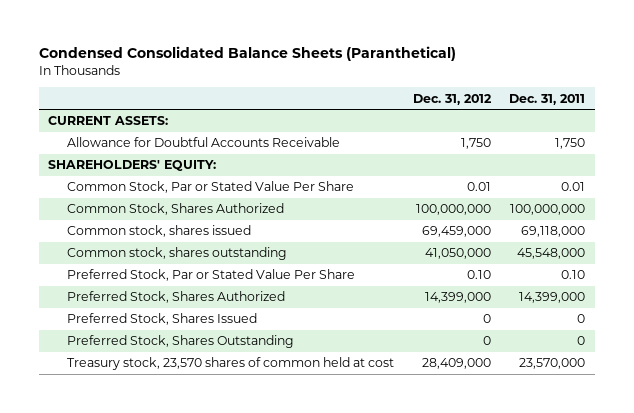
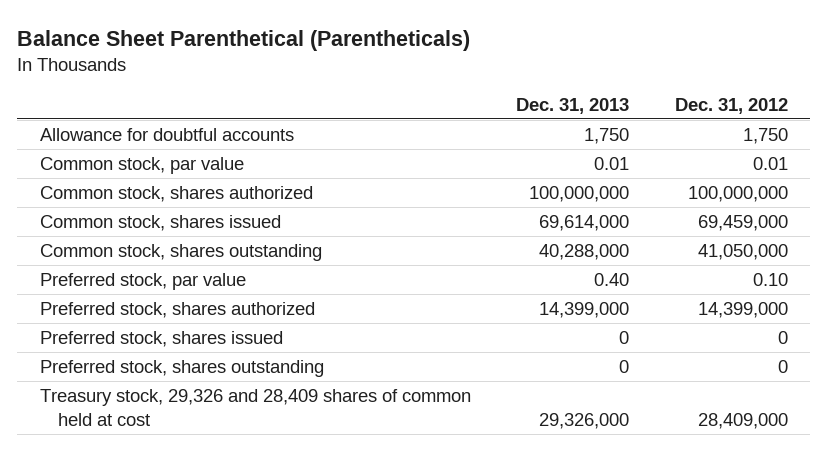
- Condensed Consolidated Balance Sheets (Paranthetical)
+ Balance Sheet Parenthetical (Parentheticals)
- | Dec. 31, 2012 | Dec. 31, 2011
+ | Dec. 31, 2013 | Dec. 31, 2012
- CURRENT ASSETS:
- Allowance for Doubtful Accounts Receivable | 1,750 | 1,750
- SHAREHOLDERS' EQUITY:
- Common Stock, Par or Stated Value Per Share | 0.01 | 0.01
- Common Stock, Shares Authorized | 100,000,000 | 100,000,000
+ Allowance for doubtful accounts | 1,750 | 1,750
+ Common stock, par value | 0.01 | 0.01
+ Common stock, shares authorized | 100,000,000 | 100,000,000
- Preferred Stock, Par or Stated Value Per Share | 0.10 | 0.10
- Preferred Stock, Shares Authorized | 14,399,000 | 14,399,000
- Preferred Stock, Shares Issued | 0 | 0
- Preferred Stock, Shares Outstanding | 0 | 0
- Treasury stock, 23,570 shares of common held at cost | 28,409,000 | 23,570,000
+ Preferred stock, par value | 0.40 | 0.10
+ Preferred stock, shares authorized | 14,399,000 | 14,399,000
+ Preferred stock, shares issued | 0 | 0
+ Preferred stock, shares outstanding | 0 | 0
+ Treasury stock, 29,326 and 28,409 shares of common held at cost | 29,326,000 | 28,409,000

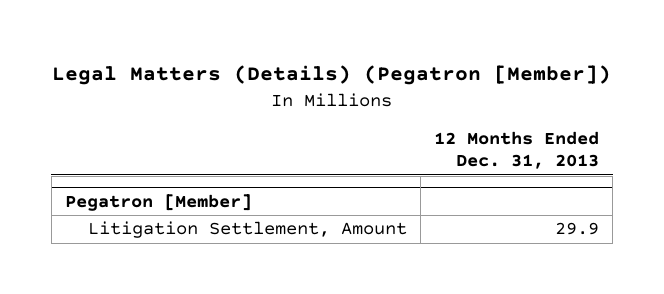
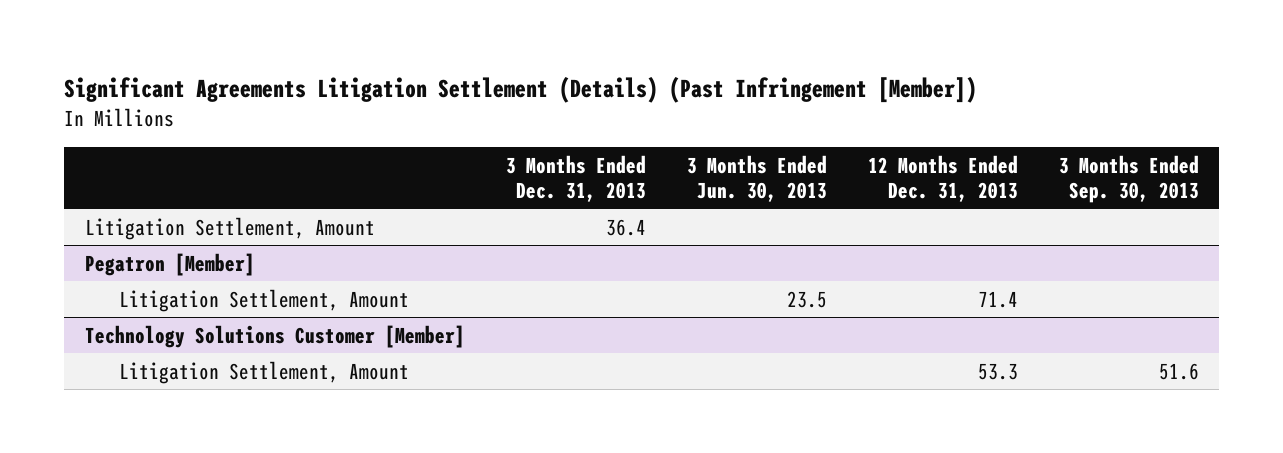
- Legal Matters (Details) (Pegatron [Member])
+ Significant Agreements Litigation Settlement (Details) (Past Infringement [Member])
- | 12 Months Ended Dec. 31, 2013
+ | 3 Months Ended Dec. 31, 2013 | 3 Months Ended Jun. 30, 2013 | 12 Months Ended Dec. 31, 2013 | 3 Months Ended Sep. 30, 2013
+ Litigation Settlement, Amount | 36.4 | | |
@ Pegatron [Member]
- Litigation Settlement, Amount | 29.9
+ Litigation Settlement, Amount | | 23.5 | 71.4 |
+ Technology Solutions Customer [Member]
+ Litigation Settlement, Amount | | | 53.3 | 51.6

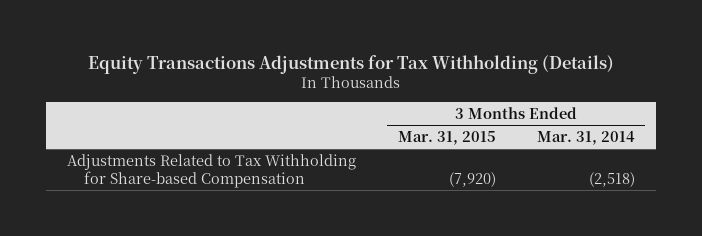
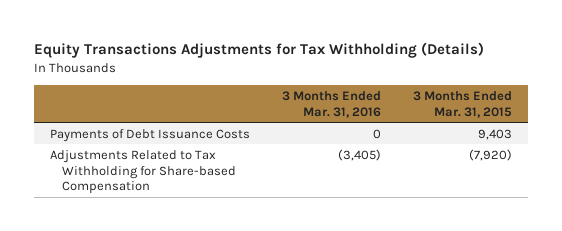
- | 3 Months Ended Mar. 31, 2015 | 3 Months Ended Mar. 31, 2014
+ | 3 Months Ended Mar. 31, 2016 | 3 Months Ended Mar. 31, 2015
+ Payments of Debt Issuance Costs | 0 | 9,403

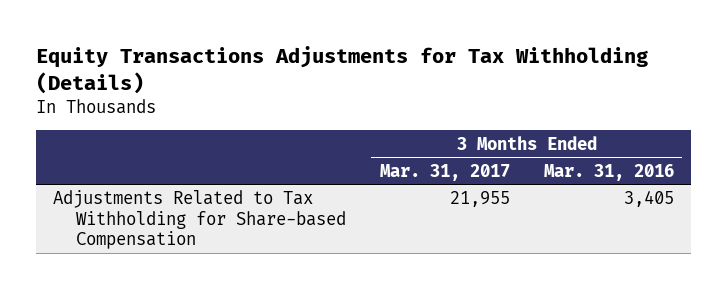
- | 3 Months Ended Mar. 31, 2016 | 3 Months Ended Mar. 31, 2015
+ | 3 Months Ended Mar. 31, 2017 | 3 Months Ended Mar. 31, 2016
- Payments of Debt Issuance Costs | 0 | 9,403
- Adjustments Related to Tax Withholding for Share-based Compensation | (3,405) | (7,920)
+ Adjustments Related to Tax Withholding for Share-based Compensation | 21,955 | 3,405

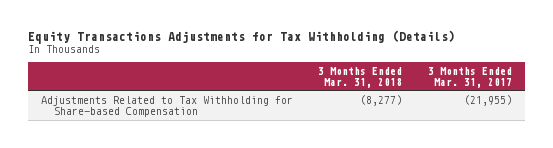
- | 3 Months Ended Mar. 31, 2017 | 3 Months Ended Mar. 31, 2016
+ | 3 Months Ended Mar. 31, 2018 | 3 Months Ended Mar. 31, 2017
- Adjustments Related to Tax Withholding for Share-based Compensation | 21,955 | 3,405
+ Adjustments Related to Tax Withholding for Share-based Compensation | (8,277) | (21,955)

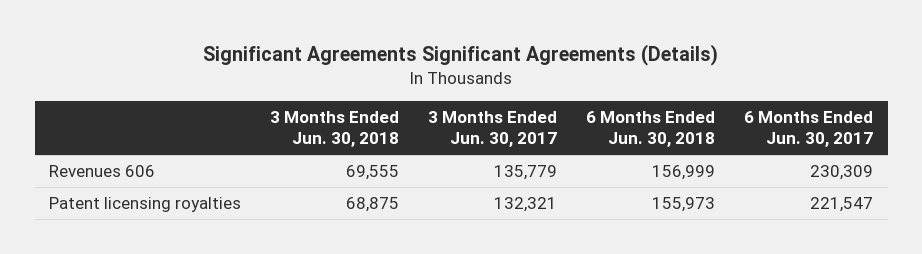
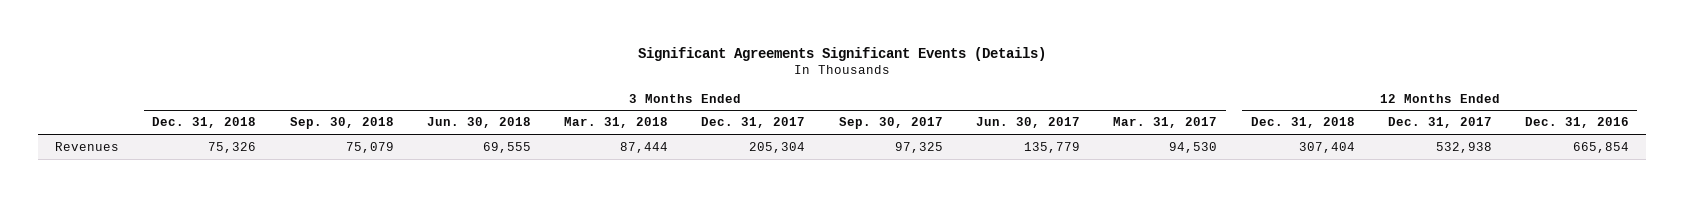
- Significant Agreements Significant Agreements (Details)
+ Significant Agreements Significant Events (Details)
- | 3 Months Ended Jun. 30, 2018 | 3 Months Ended Jun. 30, 2017 | 6 Months Ended Jun. 30, 2018 | 6 Months Ended Jun. 30, 2017
+ | 3 Months Ended Dec. 31, 2018 | 3 Months Ended Sep. 30, 2018 | 3 Months Ended Jun. 30, 2018 | 3 Months Ended Mar. 31, 2018 | 3 Months Ended Dec. 31, 2017 | 3 Months Ended Sep. 30, 2017 | 3 Months Ended Jun. 30, 2017 | 3 Months Ended Mar. 31, 2017 | 12 Months Ended Dec. 31, 2018 | 12 Months Ended Dec. 31, 2017 | 12 Months Ended Dec. 31, 2016
- Revenues 606 | 69,555 | 135,779 | 156,999 | 230,309
- Patent licensing royalties | 68,875 | 132,321 | 155,973 | 221,547
+ Revenues | 75,326 | 75,079 | 69,555 | 87,444 | 205,304 | 97,325 | 135,779 | 94,530 | 307,404 | 532,938 | 665,854

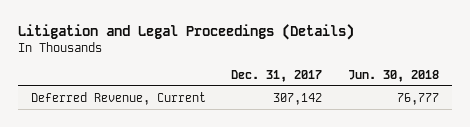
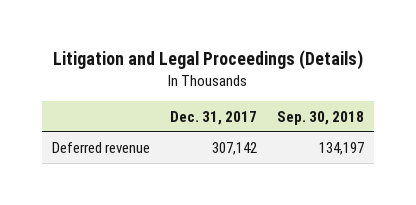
- | Dec. 31, 2017 | Jun. 30, 2018
+ | Dec. 31, 2017 | Sep. 30, 2018
- Deferred Revenue, Current | 307,142 | 76,777
+ Deferred revenue | 307,142 | 134,197

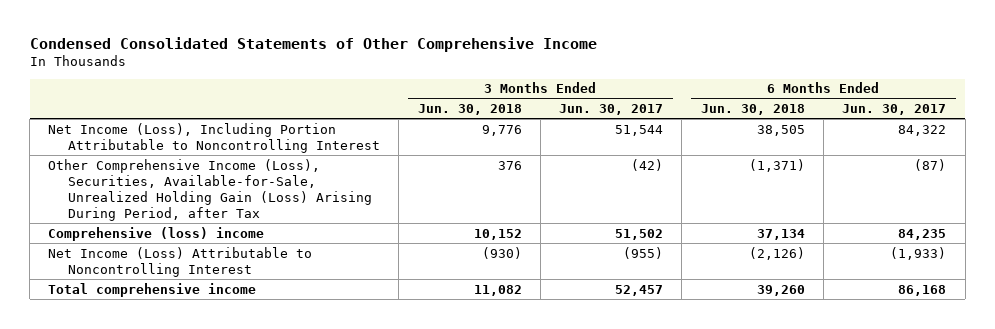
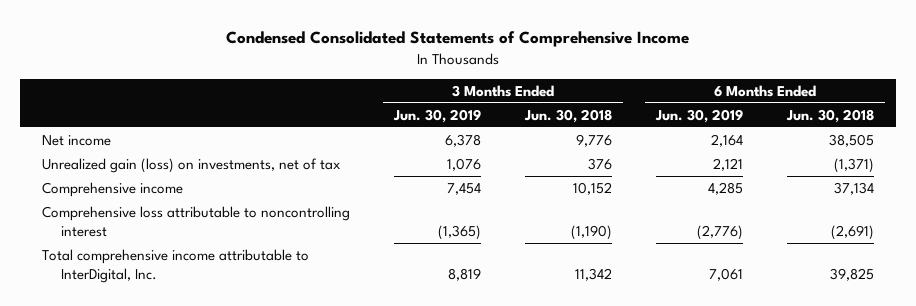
- Condensed Consolidated Statements of Other Comprehensive Income
+ Condensed Consolidated Statements of Comprehensive Income
- | 3 Months Ended Jun. 30, 2018 | 3 Months Ended Jun. 30, 2017 | 6 Months Ended Jun. 30, 2018 | 6 Months Ended Jun. 30, 2017
+ | 3 Months Ended Jun. 30, 2019 | 3 Months Ended Jun. 30, 2018 | 6 Months Ended Jun. 30, 2019 | 6 Months Ended Jun. 30, 2018
- Net Income (Loss), Including Portion Attributable to Noncontrolling Interest | 9,776 | 51,544 | 38,505 | 84,322
- Other Comprehensive Income (Loss), Securities, Available-for-Sale, Unrealized Holding Gain (Loss) Arising During Period, after Tax | 376 | (42) | (1,371) | (87)
- Comprehensive (loss) income | 10,152 | 51,502 | 37,134 | 84,235
- Net Income (Loss) Attributable to Noncontrolling Interest | (930) | (955) | (2,126) | (1,933)
- Total comprehensive income | 11,082 | 52,457 | 39,260 | 86,168
+ Net income | 6,378 | 9,776 | 2,164 | 38,505
+ Unrealized gain (loss) on investments, net of tax | 1,076 | 376 | 2,121 | (1,371)
+ Comprehensive income | 7,454 | 10,152 | 4,285 | 37,134
+ Comprehensive loss attributable to noncontrolling interest | (1,365) | (1,190) | (2,776) | (2,691)
+ Total comprehensive income attributable to InterDigital, Inc. | 8,819 | 11,342 | 7,061 | 39,825

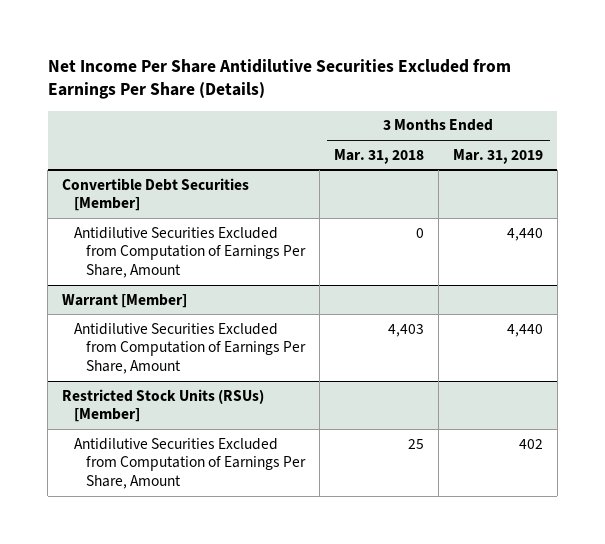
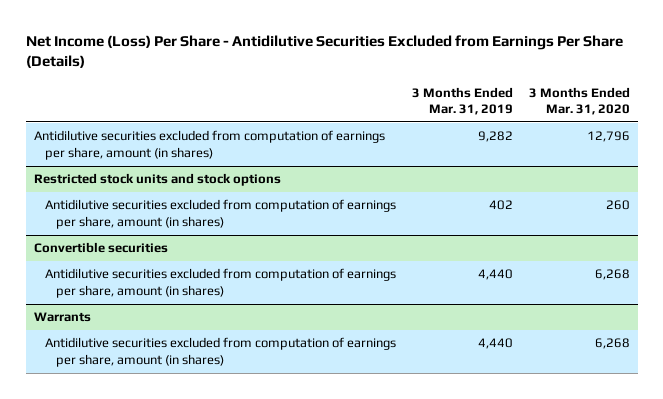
- Net Income Per Share Antidilutive Securities Excluded from Earnings Per Share (Details)
+ Net Income (Loss) Per Share - Antidilutive Securities Excluded from Earnings Per Share (Details)
- | 3 Months Ended Mar. 31, 2018 | 3 Months Ended Mar. 31, 2019
+ | 3 Months Ended Mar. 31, 2019 | 3 Months Ended Mar. 31, 2020
- Convertible Debt Securities [Member]
- Antidilutive Securities Excluded from Computation of Earnings Per Share, Amount | 0 | 4,440
- Warrant [Member]
- Antidilutive Securities Excluded from Computation of Earnings Per Share, Amount | 4,403 | 4,440
- Restricted Stock Units (RSUs) [Member]
- Antidilutive Securities Excluded from Computation of Earnings Per Share, Amount | 25 | 402
+ Antidilutive securities excluded from computation of earnings per share, amount (in shares) | 9,282 | 12,796
+ Restricted stock units and stock options
+ Antidilutive securities excluded from computation of earnings per share, amount (in shares) | 402 | 260
+ Convertible securities
+ Antidilutive securities excluded from computation of earnings per share, amount (in shares) | 4,440 | 6,268
+ Warrants
+ Antidilutive securities excluded from computation of earnings per share, amount (in shares) | 4,440 | 6,268

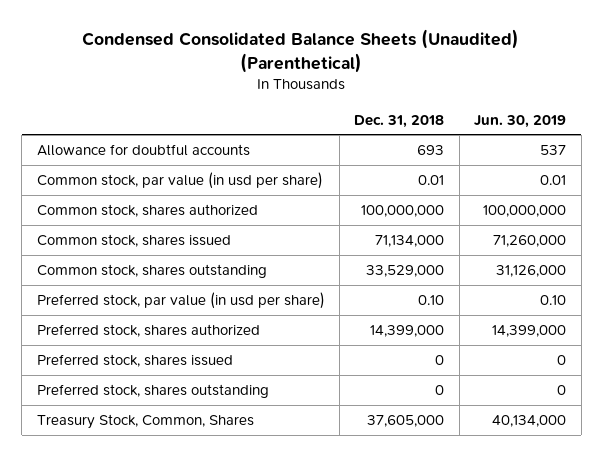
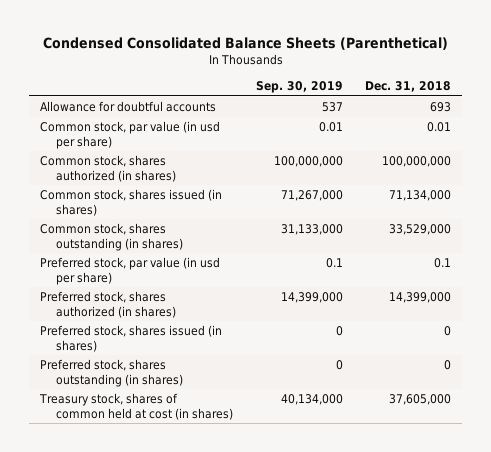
- Condensed Consolidated Balance Sheets (Unaudited) (Parenthetical)
+ Condensed Consolidated Balance Sheets (Parenthetical)
- | Dec. 31, 2018 | Jun. 30, 2019
+ | Sep. 30, 2019 | Dec. 31, 2018
- Common stock, shares authorized | 100,000,000 | 100,000,000
- Common stock, shares issued | 71,134,000 | 71,260,000
- Common stock, shares outstanding | 33,529,000 | 31,126,000
- Preferred stock, par value (in usd per share) | 0.10 | 0.10
- Preferred stock, shares authorized | 14,399,000 | 14,399,000
- Preferred stock, shares issued | 0 | 0
- Preferred stock, shares outstanding | 0 | 0
- Treasury Stock, Common, Shares | 37,605,000 | 40,134,000
+ Common stock, shares authorized (in shares) | 100,000,000 | 100,000,000
+ Common stock, shares issued (in shares) | 71,267,000 | 71,134,000
+ Common stock, shares outstanding (in shares) | 31,133,000 | 33,529,000
+ Preferred stock, par value (in usd per share) | 0.1 | 0.1
+ Preferred stock, shares authorized (in shares) | 14,399,000 | 14,399,000
+ Preferred stock, shares issued (in shares) | 0 | 0
+ Preferred stock, shares outstanding (in shares) | 0 | 0
+ Treasury stock, shares of common held at cost (in shares) | 40,134,000 | 37,605,000

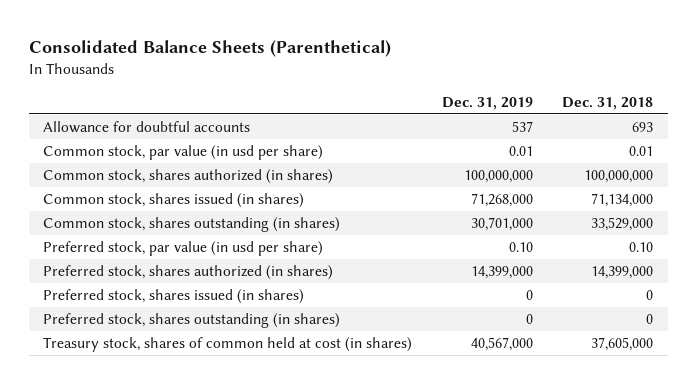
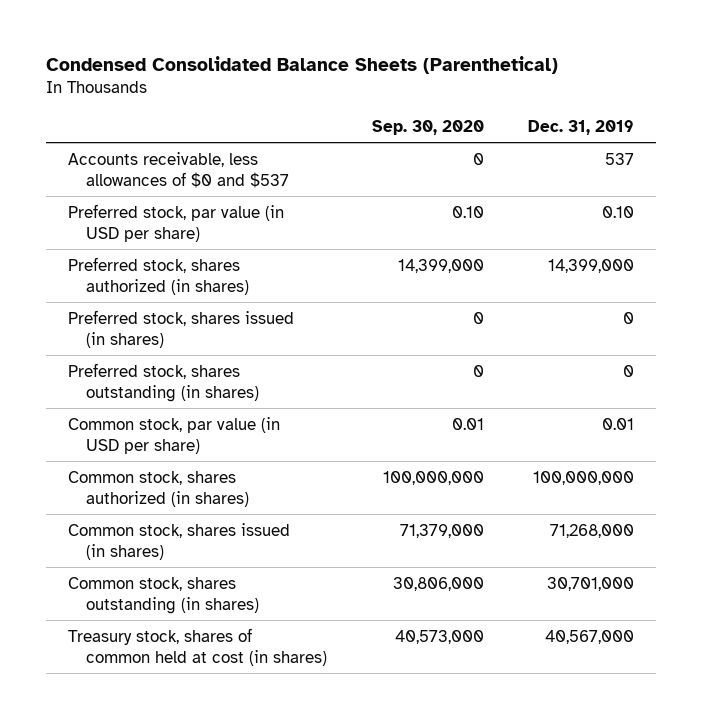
- Consolidated Balance Sheets (Parenthetical)
+ Condensed Consolidated Balance Sheets (Parenthetical)
- | Dec. 31, 2019 | Dec. 31, 2018
+ | Sep. 30, 2020 | Dec. 31, 2019
- Allowance for doubtful accounts | 537 | 693
- Common stock, par value (in usd per share) | 0.01 | 0.01
- Preferred stock, par value (in usd per share) | 0.10 | 0.10
+ Accounts receivable, less allowances of $0 and $537 | 0 | 537
+ Preferred stock, par value (in USD per share) | 0.10 | 0.10
+ Common stock, par value (in USD per share) | 0.01 | 0.01
moved down: Common stock, shares authorized (in shares) | 100,000,000 | 100,000,000
moved down: Common stock, shares issued (in shares) | 71,379,000 | 71,268,000
moved down: Common stock, shares outstanding (in shares) | 30,806,000 | 30,701,000

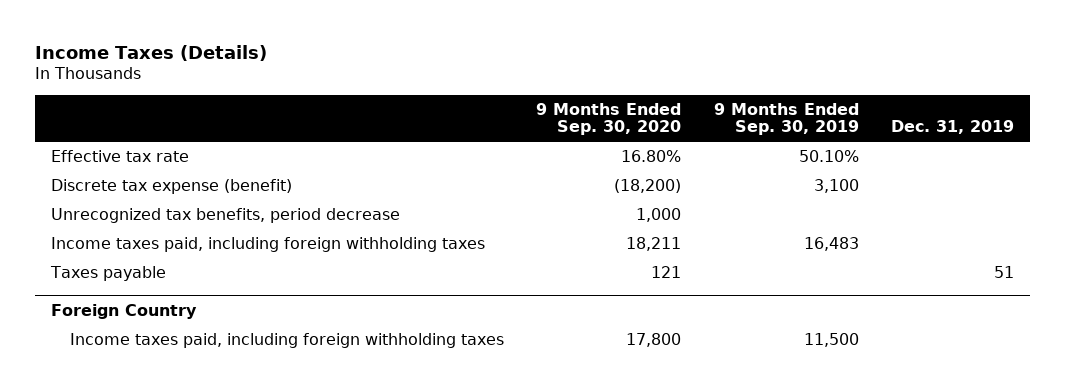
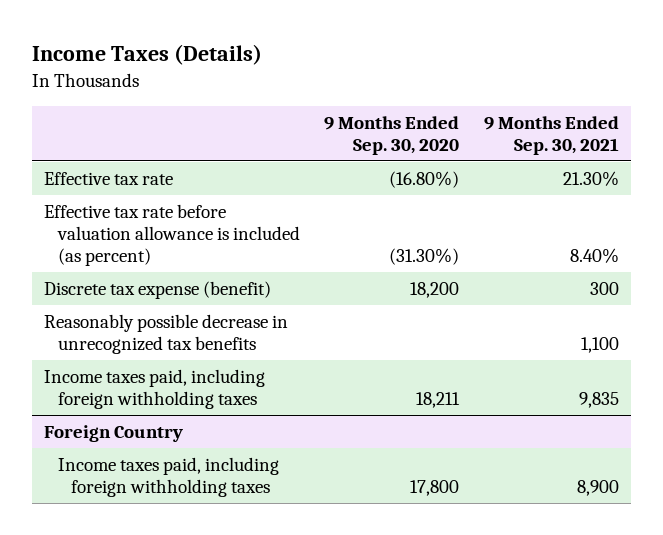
- | 9 Months Ended Sep. 30, 2020 | 9 Months Ended Sep. 30, 2019 | Dec. 31, 2019
+ | 9 Months Ended Sep. 30, 2020 | 9 Months Ended Sep. 30, 2021
- Effective tax rate | 16.80% | 50.10% |
- Discrete tax expense (benefit) | (18,200) | 3,100 |
- Unrecognized tax benefits, period decrease | 1,000 | |
+ Effective tax rate | (16.80%) | 21.30%
+ Effective tax rate before valuation allowance is included (as percent) | (31.30%) | 8.40%
+ Discrete tax expense (benefit) | 18,200 | 300
+ Reasonably possible decrease in unrecognized tax benefits | | 1,100
- Taxes payable | 121 | | 51

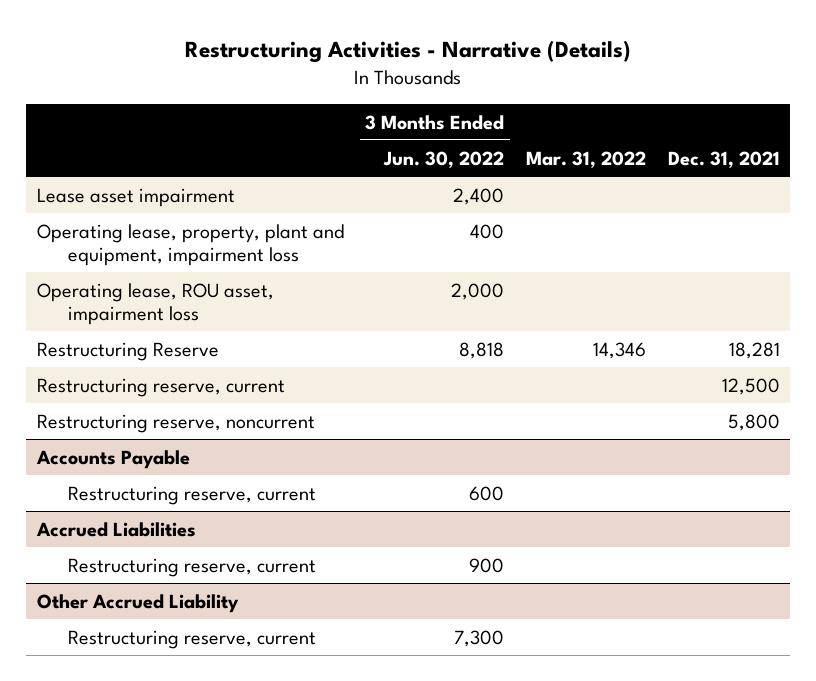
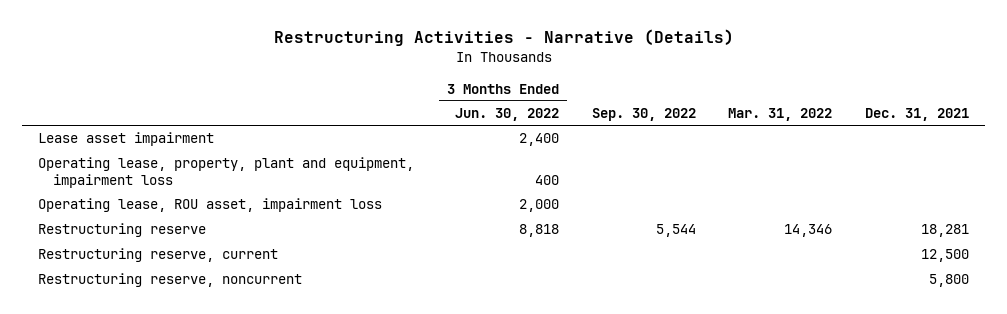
- | 3 Months Ended Jun. 30, 2022 | Mar. 31, 2022 | Dec. 31, 2021
+ | 3 Months Ended Jun. 30, 2022 | Sep. 30, 2022 | Mar. 31, 2022 | Dec. 31, 2021
- Restructuring Reserve | 8,818 | 14,346 | 18,281
+ Restructuring reserve | 8,818 | 5,544 | 14,346 | 18,281
- Accounts Payable
- Restructuring reserve, current | 600 | |
- Accrued Liabilities
- Restructuring reserve, current | 900 | |
- Other Accrued Liability
- Restructuring reserve, current | 7,300 | |

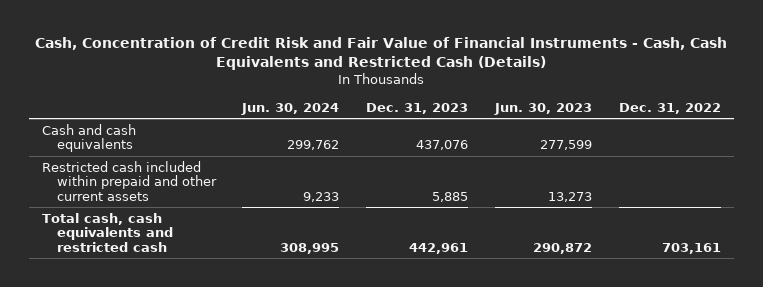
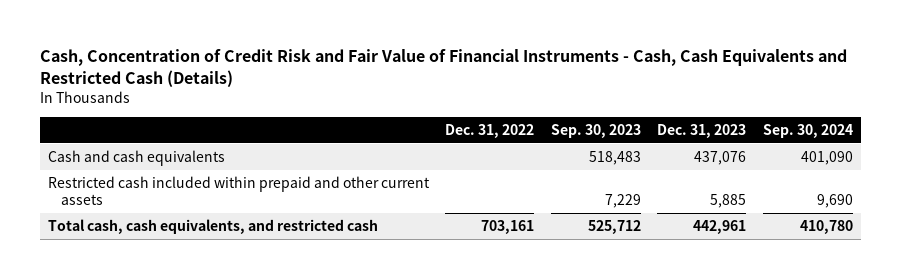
- | Jun. 30, 2024 | Dec. 31, 2023 | Jun. 30, 2023 | Dec. 31, 2022
+ | Dec. 31, 2022 | Sep. 30, 2023 | Dec. 31, 2023 | Sep. 30, 2024
- Total cash, cash equivalents and restricted cash | 308,995 | 442,961 | 290,872 | 703,161
+ Total cash, cash equivalents, and restricted cash | 703,161 | 525,712 | 442,961 | 410,780

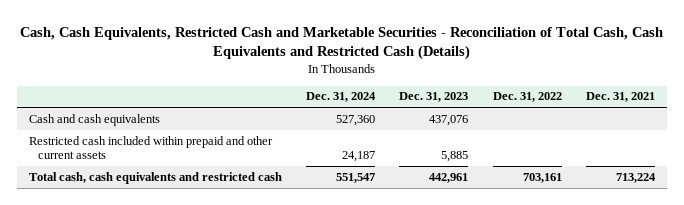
- Cash, Concentration of Credit Risk and Fair Value of Financial Instruments - Cash, Cash Equivalents and Restricted Cash (Details)
+ Cash, Cash Equivalents, Restricted Cash and Marketable Securities - Reconciliation of Total Cash, Cash Equivalents and Restricted Cash (Details)
- | Dec. 31, 2022 | Sep. 30, 2023 | Dec. 31, 2023 | Sep. 30, 2024
+ | Dec. 31, 2024 | Dec. 31, 2023 | Dec. 31, 2022 | Dec. 31, 2021
- Total cash, cash equivalents, and restricted cash | 703,161 | 525,712 | 442,961 | 410,780
+ Total cash, cash equivalents and restricted cash | 551,547 | 442,961 | 703,161 | 713,224

